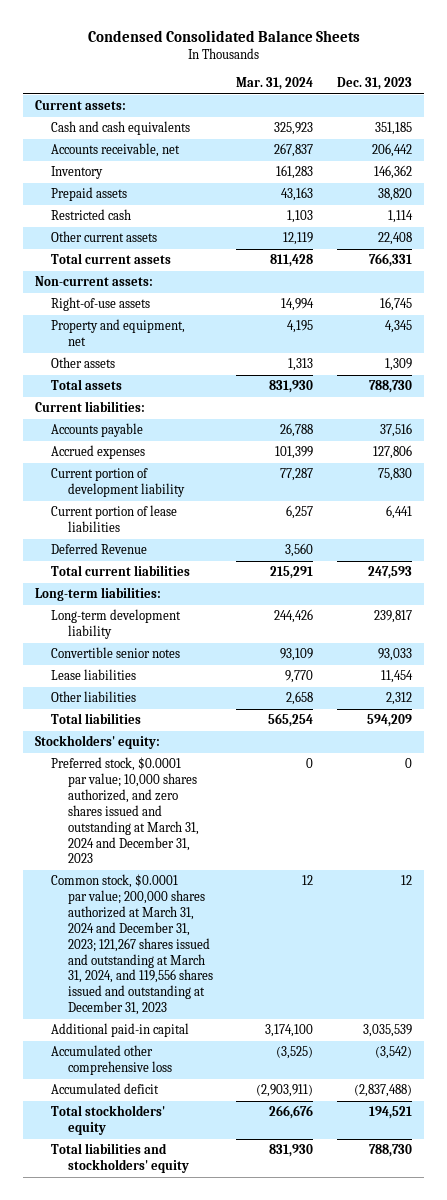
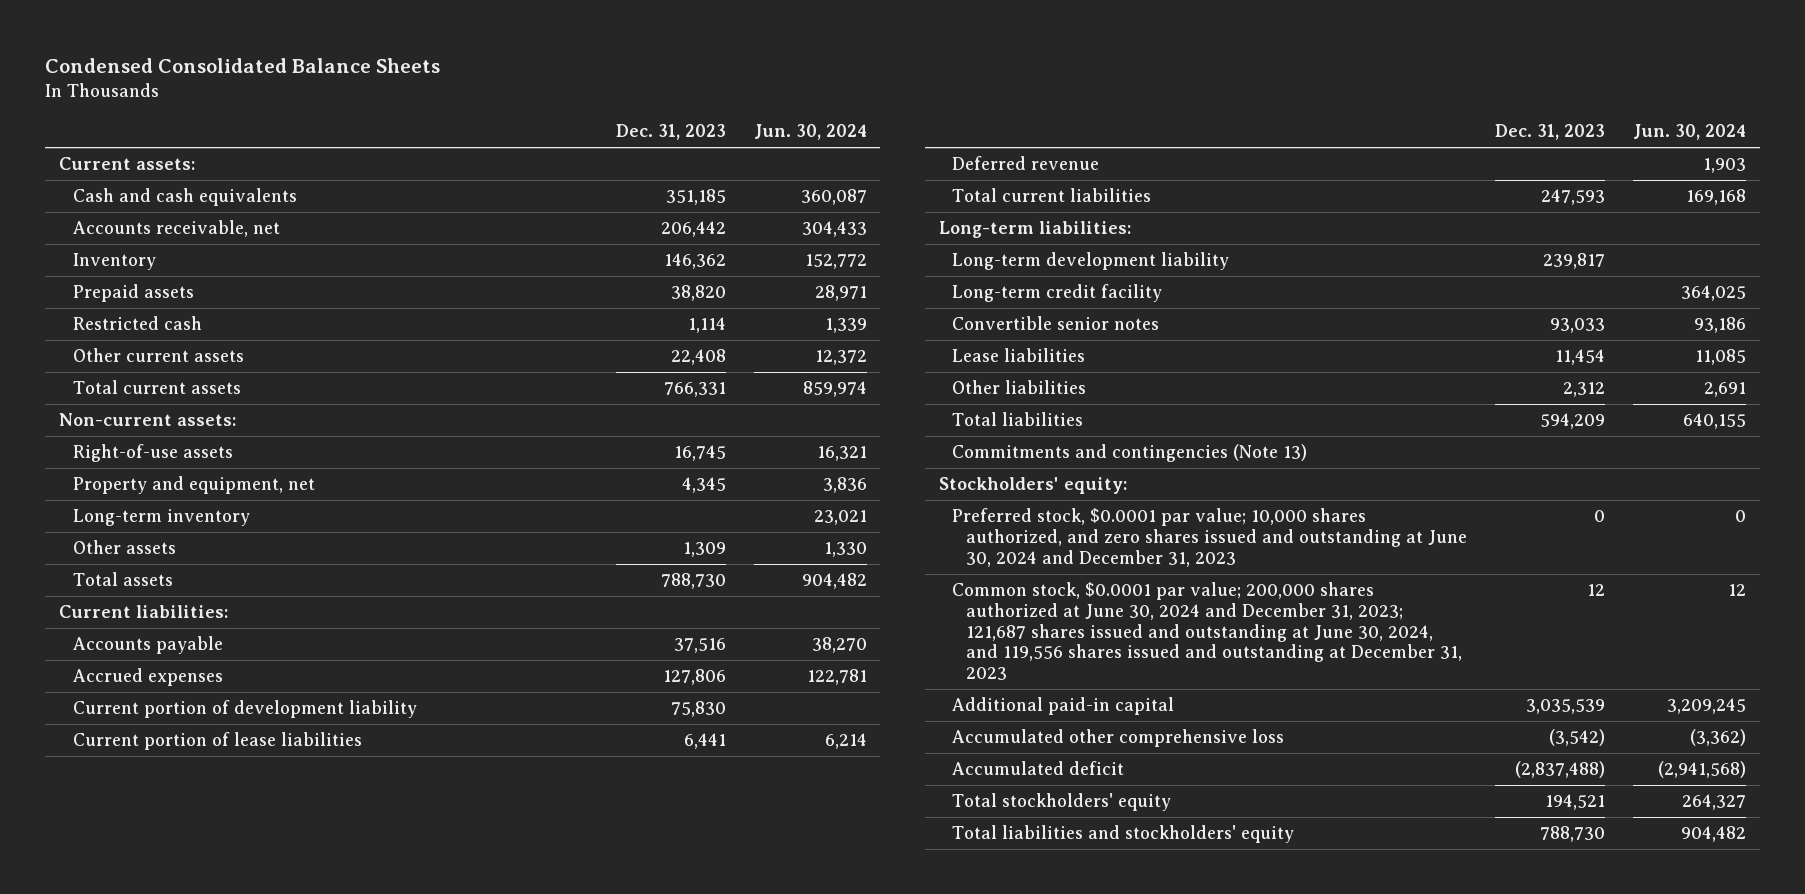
- | Mar. 31, 2024 | Dec. 31, 2023
+ | Dec. 31, 2023 | Jun. 30, 2024
+ Long-term inventory | | 23,021
- Deferred Revenue | 3,560 |
+ Deferred revenue | | 1,903
+ Long-term credit facility | | 364,025
+ Commitments and contingencies (Note 13)
- Preferred stock, $0.0001 par value; 10,000 shares authorized, and zero shares issued and outstanding at March 31, 2024 and December 31, 2023 | 0 | 0
- Common stock, $0.0001 par value; 200,000 shares authorized at March 31, 2024 and December 31, 2023; 121,267 shares issued and outstanding at March 31, 2024, and 119,556 shares issued and outstanding at December 31, 2023 | 12 | 12
+ Preferred stock, $0.0001 par value; 10,000 shares authorized, and zero shares issued and outstanding at June 30, 2024 and December 31, 2023 | 0 | 0
+ Common stock, $0.0001 par value; 200,000 shares authorized at June 30, 2024 and December 31, 2023; 121,687 shares issued and outstanding at June 30, 2024, and 119,556 shares issued and outstanding at December 31, 2023 | 12 | 12

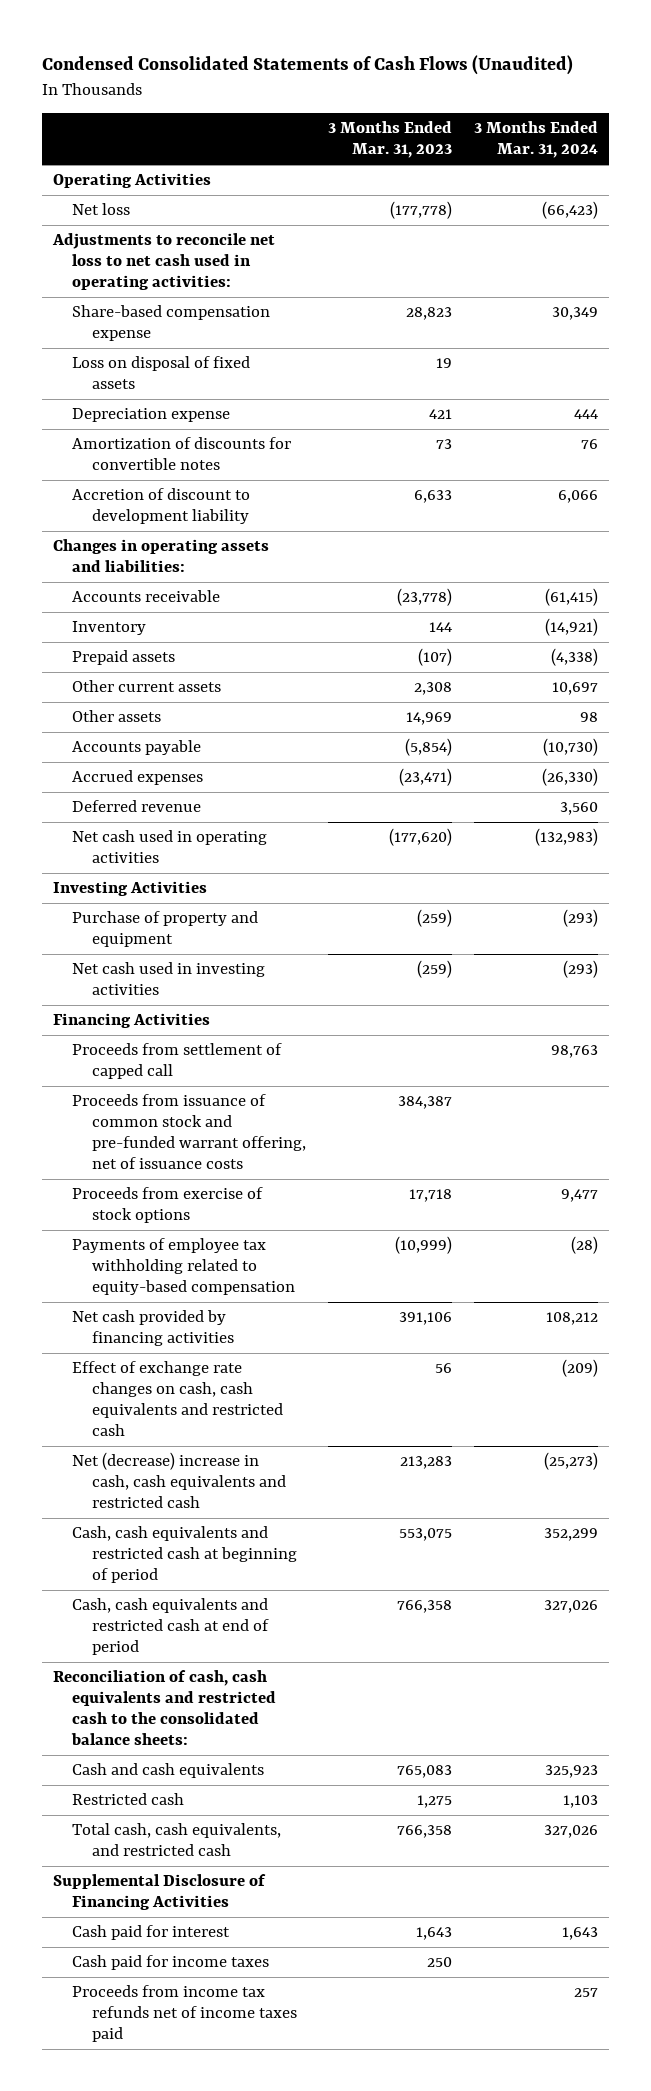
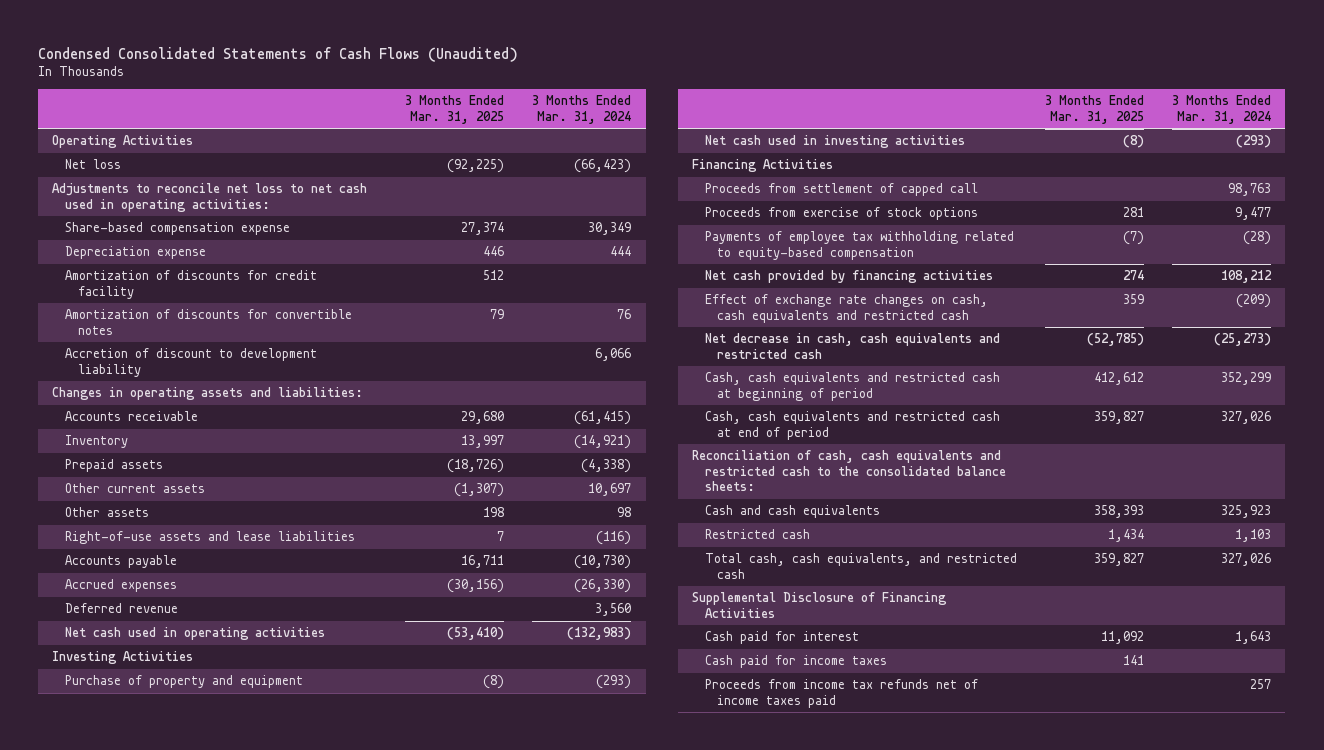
- | 3 Months Ended Mar. 31, 2023 | 3 Months Ended Mar. 31, 2024
+ | 3 Months Ended Mar. 31, 2025 | 3 Months Ended Mar. 31, 2024
- Loss on disposal of fixed assets | 19 |
+ Amortization of discounts for credit facility | 512 |
+ Right-of-use assets and lease liabilities | 7 | (116)
- Proceeds from issuance of common stock and pre-funded warrant offering, net of issuance costs | 384,387 |
- Net (decrease) increase in cash, cash equivalents and restricted cash | 213,283 | (25,273)
+ Net decrease in cash, cash equivalents and restricted cash | (52,785) | (25,273)

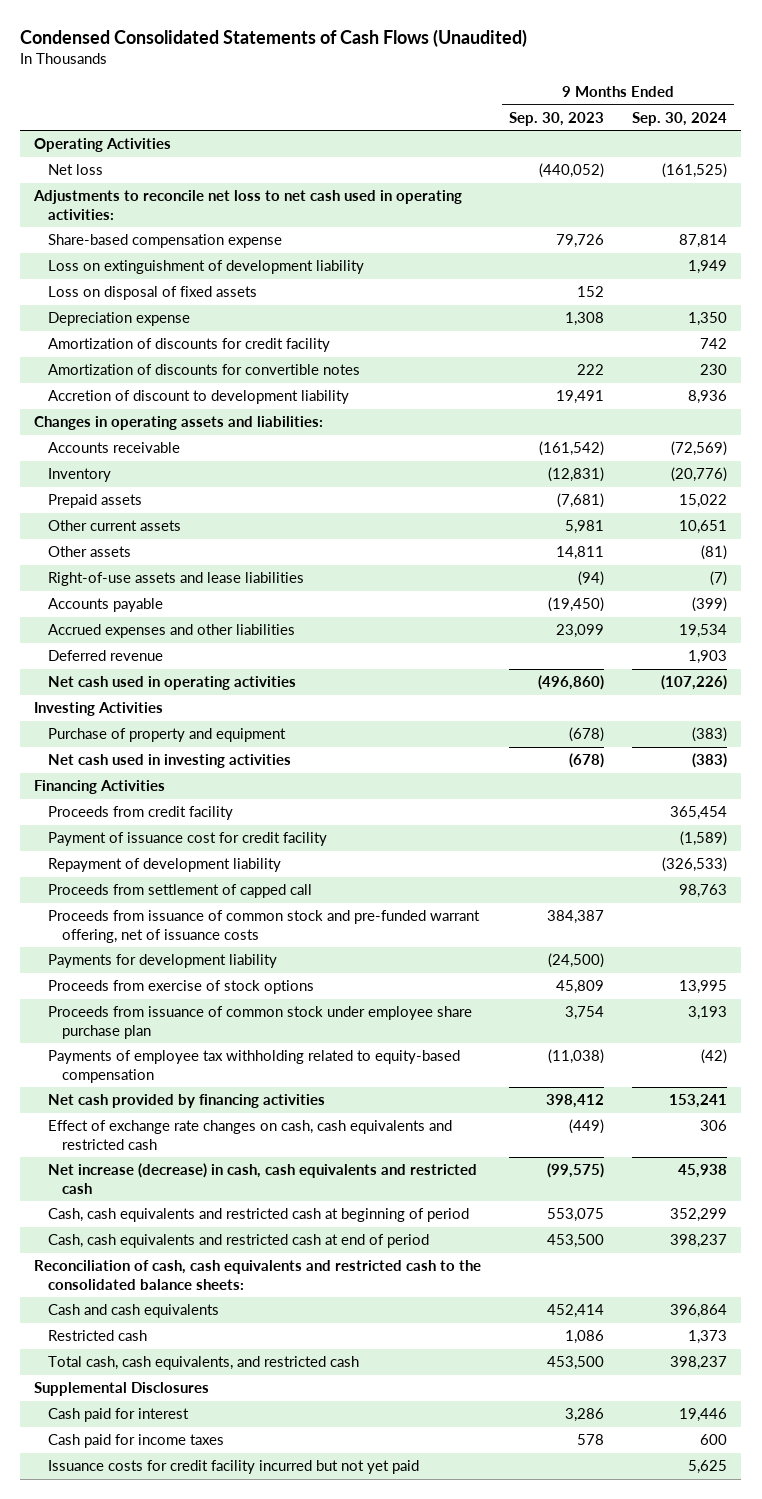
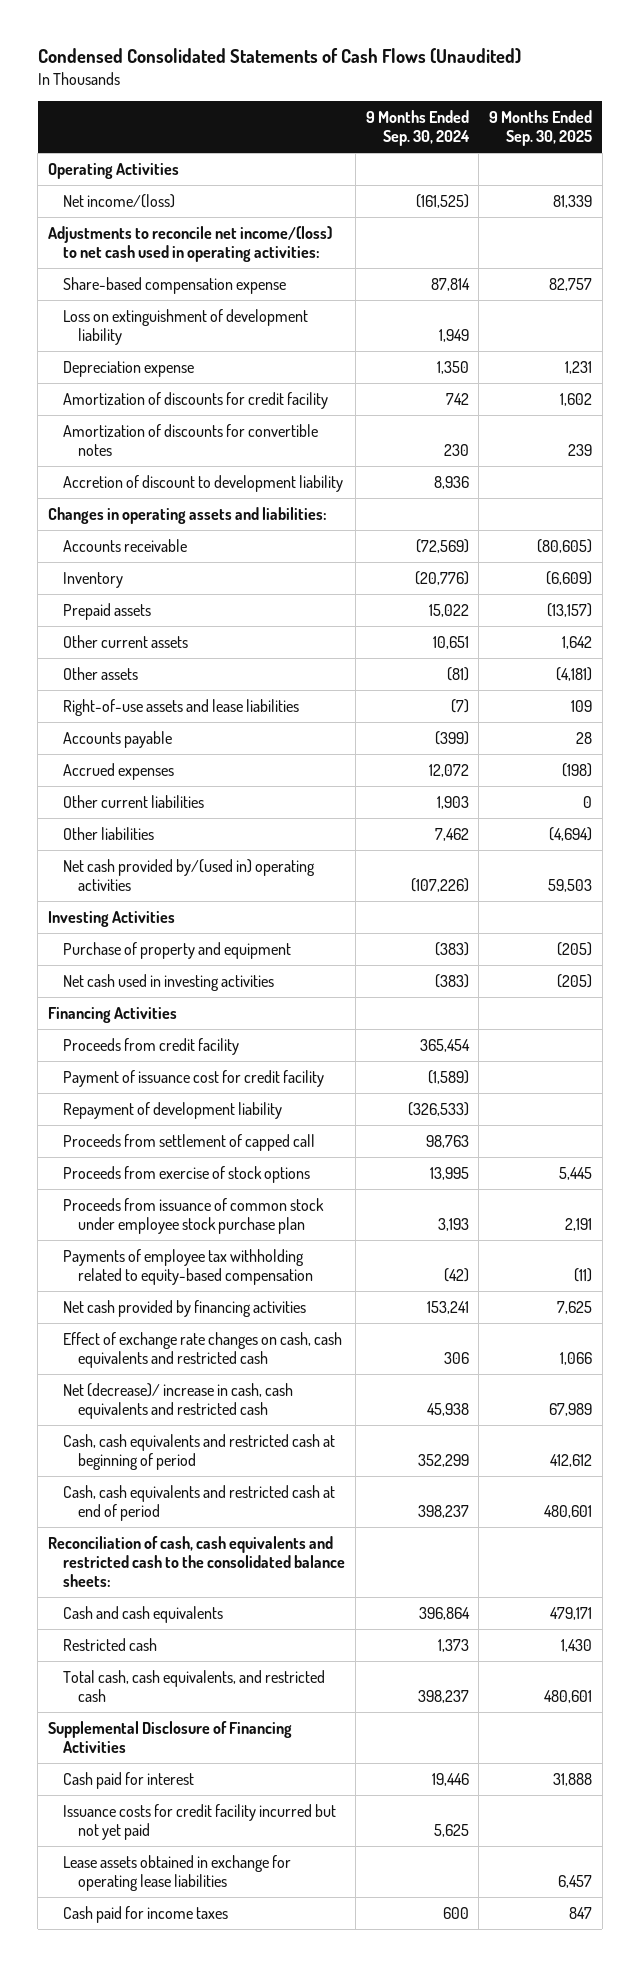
- | 9 Months Ended Sep. 30, 2023 | 9 Months Ended Sep. 30, 2024
+ | 9 Months Ended Sep. 30, 2024 | 9 Months Ended Sep. 30, 2025
- Net loss | (440,052) | (161,525)
- Adjustments to reconcile net loss to net cash used in operating activities:
+ Net income/(loss) | (161,525) | 81,339
+ Adjustments to reconcile net income/(loss) to net cash used in operating activities:
- Loss on disposal of fixed assets | 152 |
- Accrued expenses and other liabilities | 23,099 | 19,534
- Deferred revenue | | 1,903
- Net cash used in operating activities | (496,860) | (107,226)
+ Accrued expenses | 12,072 | (198)
+ Other current liabilities | 1,903 | 0
+ Other liabilities | 7,462 | (4,694)
+ Net cash provided by/(used in) operating activities | (107,226) | 59,503
- Proceeds from issuance of common stock and pre-funded warrant offering, net of issuance costs | 384,387 |
- Payments for development liability | (24,500) |
- Proceeds from issuance of common stock under employee share purchase plan | 3,754 | 3,193
+ Proceeds from issuance of common stock under employee stock purchase plan | 3,193 | 2,191
- Net increase (decrease) in cash, cash equivalents and restricted cash | (99,575) | 45,938
+ Net (decrease)/ increase in cash, cash equivalents and restricted cash | 45,938 | 67,989
- Supplemental Disclosures
+ Supplemental Disclosure of Financing Activities
+ Lease assets obtained in exchange for operating lease liabilities | | 6,457
moved down: Cash paid for income taxes | 600 | 847

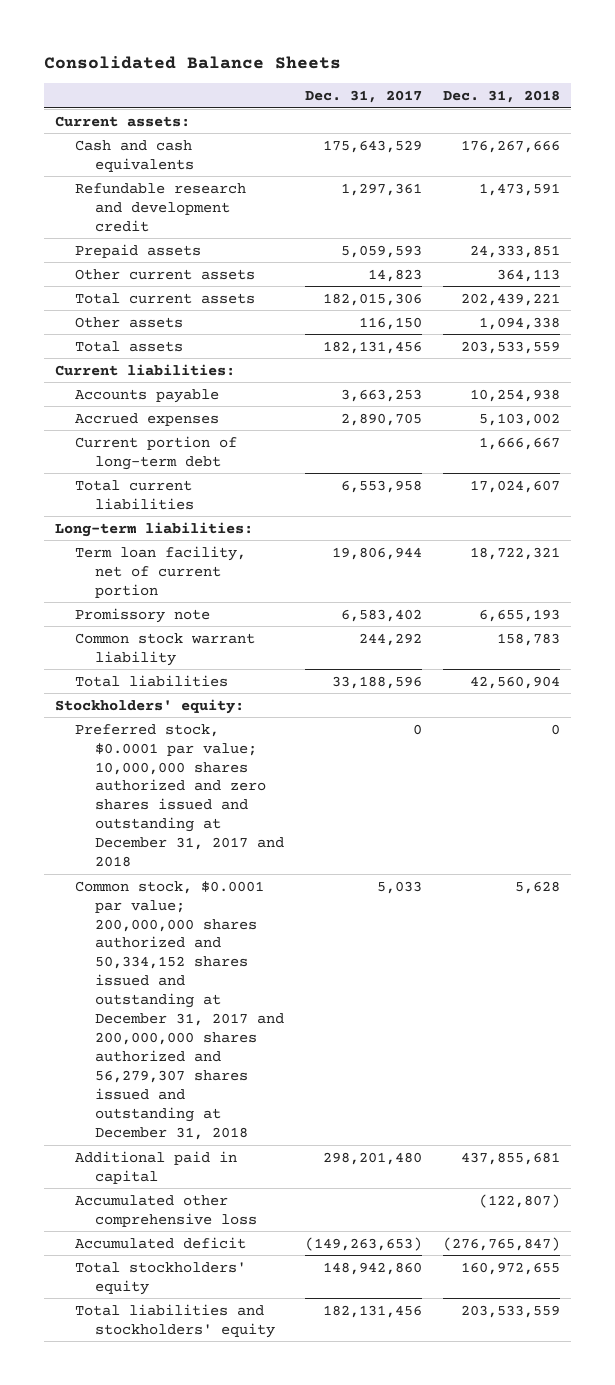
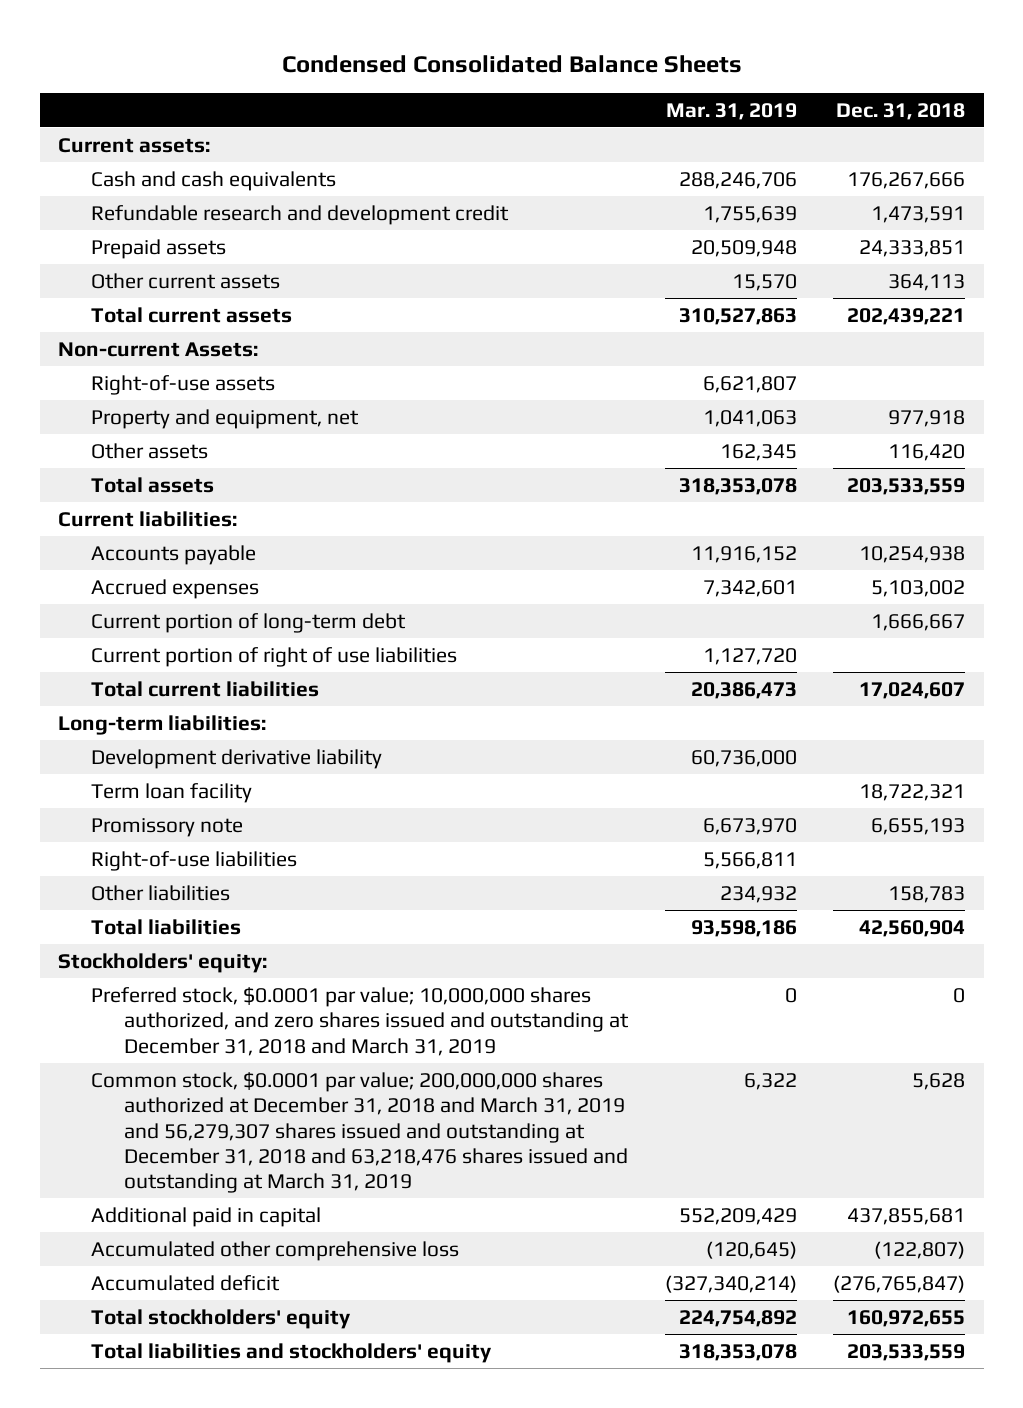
- Consolidated Balance Sheets
+ Condensed Consolidated Balance Sheets
- | Dec. 31, 2017 | Dec. 31, 2018
+ | Mar. 31, 2019 | Dec. 31, 2018
- Other assets | 116,150 | 1,094,338
+ Non-current Assets:
+ Right-of-use assets | 6,621,807 |
+ Property and equipment, net | 1,041,063 | 977,918
+ Other assets | 162,345 | 116,420
+ Current portion of right of use liabilities | 1,127,720 |
- Term loan facility, net of current portion | 19,806,944 | 18,722,321
+ Development derivative liability | 60,736,000 |
+ Term loan facility | | 18,722,321
- Common stock warrant liability | 244,292 | 158,783
+ Right-of-use liabilities | 5,566,811 |
+ Other liabilities | 234,932 | 158,783
- Preferred stock, $0.0001 par value; 10,000,000 shares authorized and zero shares issued and outstanding at December 31, 2017 and 2018 | 0 | 0
- Common stock, $0.0001 par value; 200,000,000 shares authorized and 50,334,152 shares issued and outstanding at December 31, 2017 and 200,000,000 shares authorized and 56,279,307 shares issued and outstanding at December 31, 2018 | 5,033 | 5,628
+ Preferred stock, $0.0001 par value; 10,000,000 shares authorized, and zero shares issued and outstanding at December 31, 2018 and March 31, 2019 | 0 | 0
+ Common stock, $0.0001 par value; 200,000,000 shares authorized at December 31, 2018 and March 31, 2019 and 56,279,307 shares issued and outstanding at December 31, 2018 and 63,218,476 shares issued and outstanding at March 31, 2019 | 6,322 | 5,628

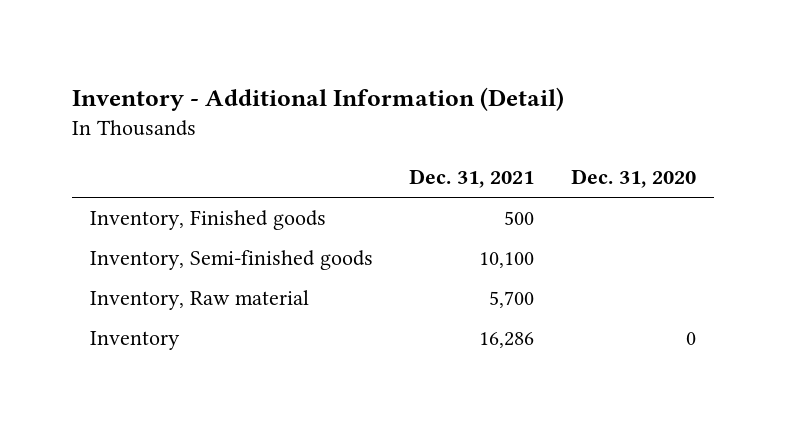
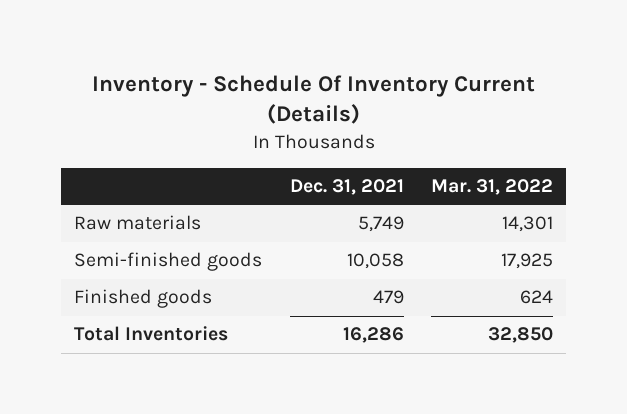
- Inventory - Additional Information (Detail)
+ Inventory - Schedule Of Inventory Current (Details)
- | Dec. 31, 2021 | Dec. 31, 2020
+ | Dec. 31, 2021 | Mar. 31, 2022
- Inventory, Finished goods | 500 |
- Inventory, Semi-finished goods | 10,100 |
- Inventory, Raw material | 5,700 |
- Inventory | 16,286 | 0
+ Raw materials | 5,749 | 14,301
+ Semi-finished goods | 10,058 | 17,925
+ Finished goods | 479 | 624
+ Total Inventories | 16,286 | 32,850

